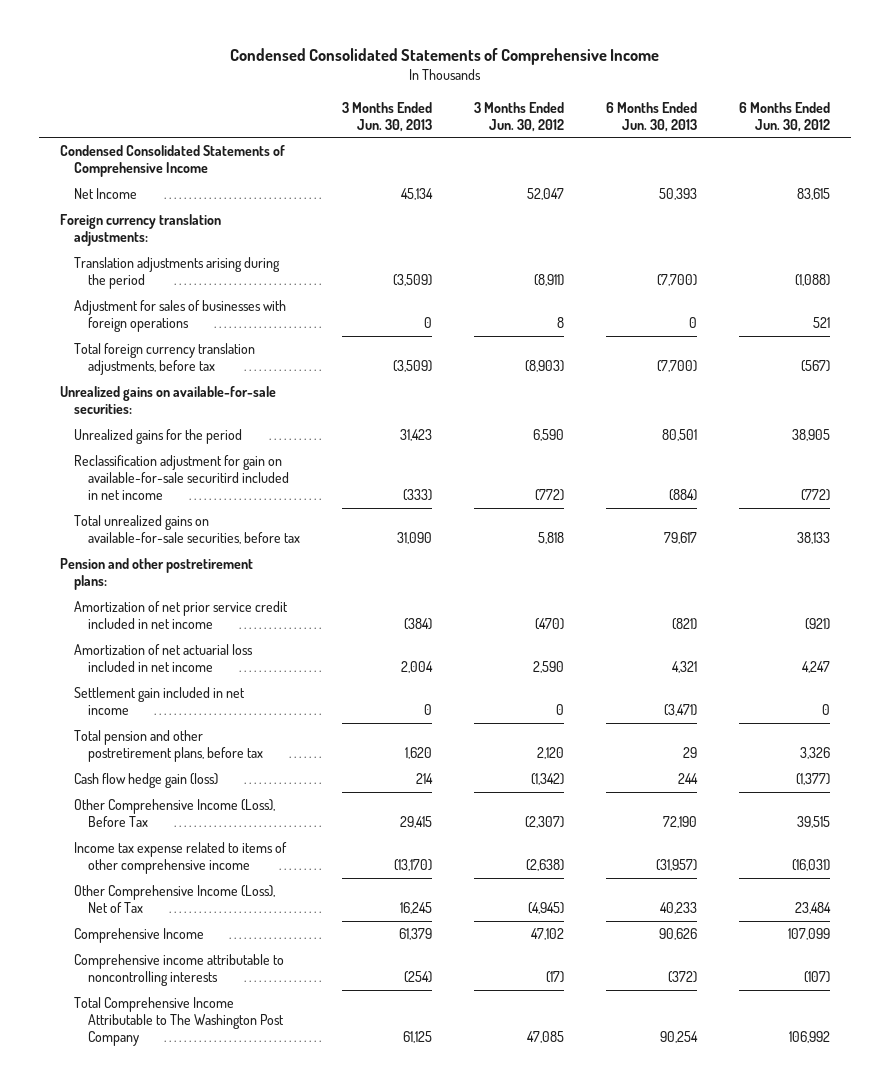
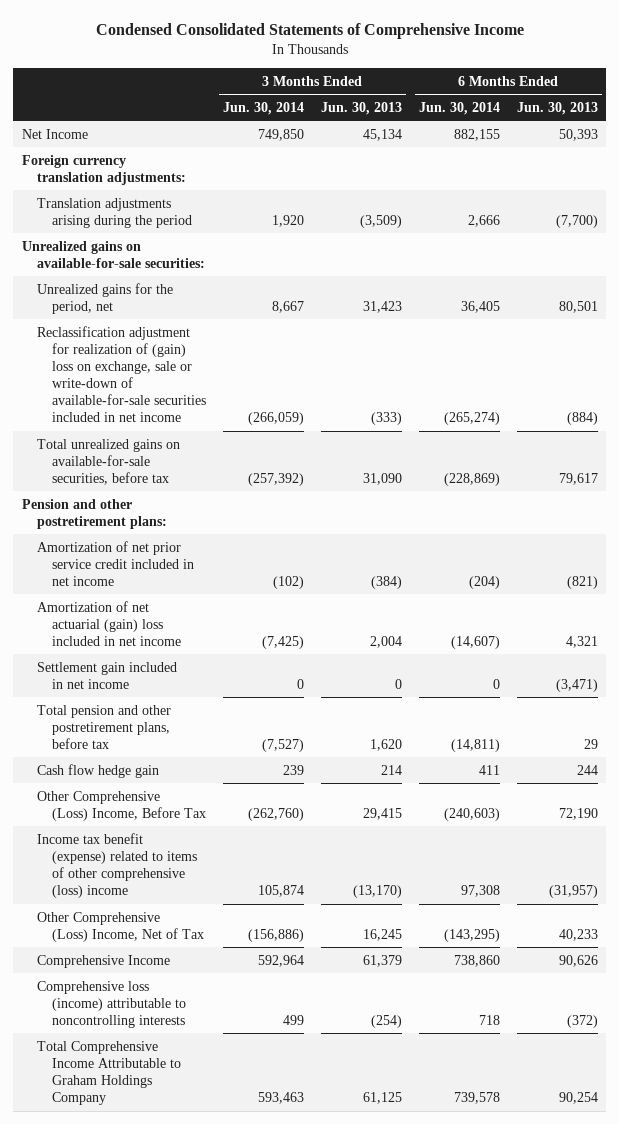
- | 3 Months Ended Jun. 30, 2013 | 3 Months Ended Jun. 30, 2012 | 6 Months Ended Jun. 30, 2013 | 6 Months Ended Jun. 30, 2012
+ | 3 Months Ended Jun. 30, 2014 | 3 Months Ended Jun. 30, 2013 | 6 Months Ended Jun. 30, 2014 | 6 Months Ended Jun. 30, 2013
- Condensed Consolidated Statements of Comprehensive Income
- Adjustment for sales of businesses with foreign operations | 0 | 8 | 0 | 521
- Total foreign currency translation adjustments, before tax | (3,509) | (8,903) | (7,700) | (567)
- Unrealized gains for the period | 31,423 | 6,590 | 80,501 | 38,905
- Reclassification adjustment for gain on available-for-sale securitird included in net income | (333) | (772) | (884) | (772)
+ Unrealized gains for the period, net | 8,667 | 31,423 | 36,405 | 80,501
+ Reclassification adjustment for realization of (gain) loss on exchange, sale or write-down of available-for-sale securities included in net income | (266,059) | (333) | (265,274) | (884)
- Amortization of net actuarial loss included in net income | 2,004 | 2,590 | 4,321 | 4,247
+ Amortization of net actuarial (gain) loss included in net income | (7,425) | 2,004 | (14,607) | 4,321
- Cash flow hedge gain (loss) | 214 | (1,342) | 244 | (1,377)
- Other Comprehensive Income (Loss), Before Tax | 29,415 | (2,307) | 72,190 | 39,515
- Income tax expense related to items of other comprehensive income | (13,170) | (2,638) | (31,957) | (16,031)
- Other Comprehensive Income (Loss), Net of Tax | 16,245 | (4,945) | 40,233 | 23,484
+ Cash flow hedge gain | 239 | 214 | 411 | 244
+ Other Comprehensive (Loss) Income, Before Tax | (262,760) | 29,415 | (240,603) | 72,190
+ Income tax benefit (expense) related to items of other comprehensive (loss) income | 105,874 | (13,170) | 97,308 | (31,957)
+ Other Comprehensive (Loss) Income, Net of Tax | (156,886) | 16,245 | (143,295) | 40,233
- Comprehensive income attributable to noncontrolling interests | (254) | (17) | (372) | (107)
- Total Comprehensive Income Attributable to The Washington Post Company | 61,125 | 47,085 | 90,254 | 106,992
+ Comprehensive loss (income) attributable to noncontrolling interests | 499 | (254) | 718 | (372)
+ Total Comprehensive Income Attributable to Graham Holdings Company | 593,463 | 61,125 | 739,578 | 90,254

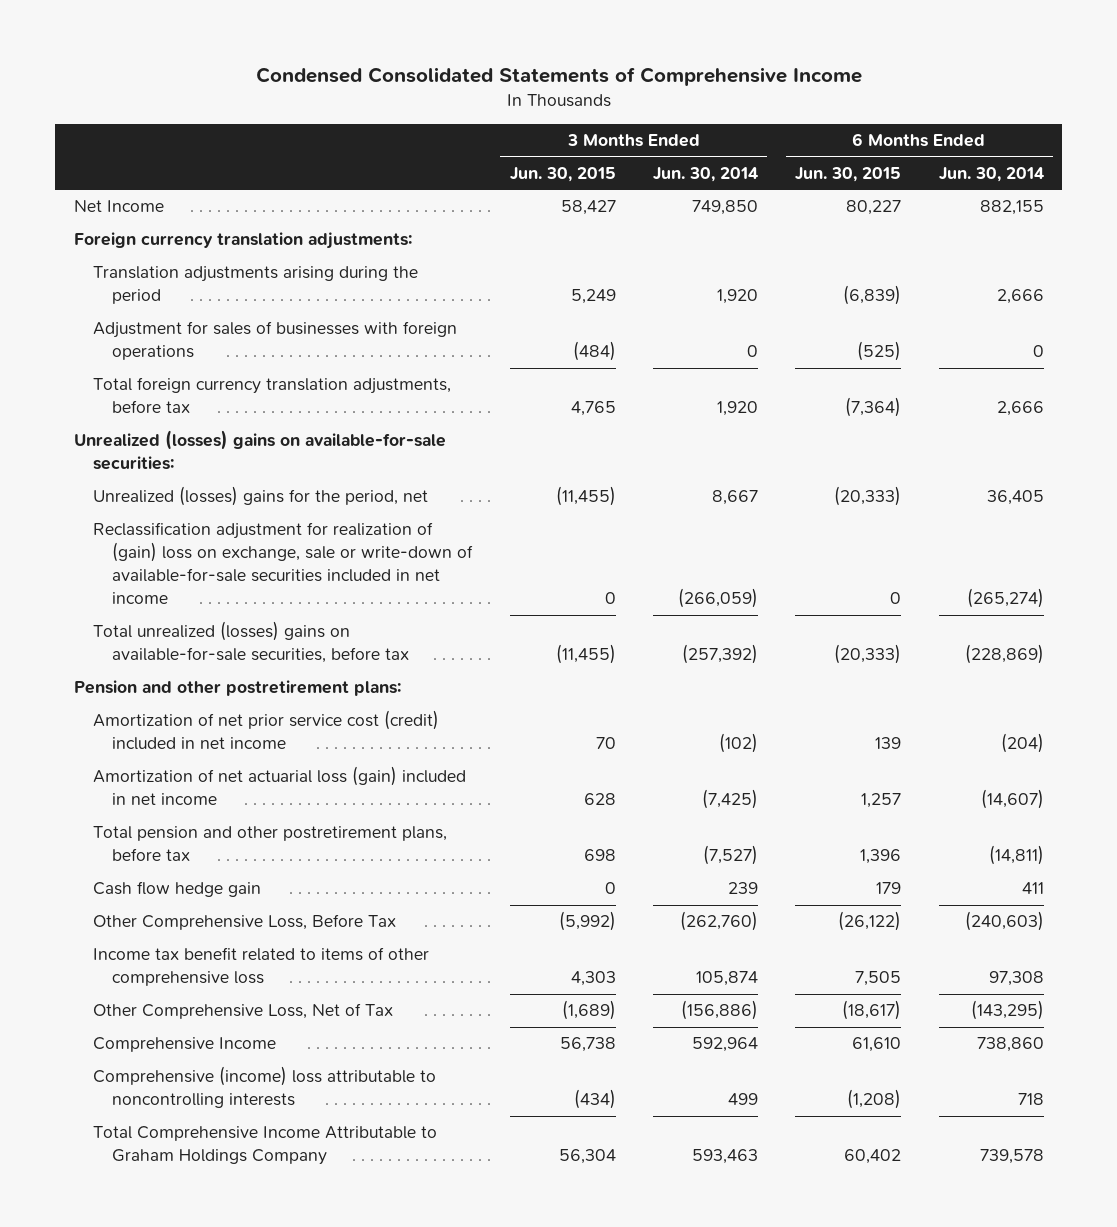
- | 3 Months Ended Jun. 30, 2014 | 3 Months Ended Jun. 30, 2013 | 6 Months Ended Jun. 30, 2014 | 6 Months Ended Jun. 30, 2013
+ | 3 Months Ended Jun. 30, 2015 | 3 Months Ended Jun. 30, 2014 | 6 Months Ended Jun. 30, 2015 | 6 Months Ended Jun. 30, 2014
- Unrealized gains on available-for-sale securities:
- Unrealized gains for the period, net | 8,667 | 31,423 | 36,405 | 80,501
+ Adjustment for sales of businesses with foreign operations | (484) | 0 | (525) | 0
+ Total foreign currency translation adjustments, before tax | 4,765 | 1,920 | (7,364) | 2,666
+ Unrealized (losses) gains on available-for-sale securities:
+ Unrealized (losses) gains for the period, net | (11,455) | 8,667 | (20,333) | 36,405
- Total unrealized gains on available-for-sale securities, before tax | (257,392) | 31,090 | (228,869) | 79,617
+ Total unrealized (losses) gains on available-for-sale securities, before tax | (11,455) | (257,392) | (20,333) | (228,869)
- Amortization of net prior service credit included in net income | (102) | (384) | (204) | (821)
- Amortization of net actuarial (gain) loss included in net income | (7,425) | 2,004 | (14,607) | 4,321
- Settlement gain included in net income | 0 | 0 | 0 | (3,471)
+ Amortization of net prior service cost (credit) included in net income | 70 | (102) | 139 | (204)
+ Amortization of net actuarial loss (gain) included in net income | 628 | (7,425) | 1,257 | (14,607)
- Other Comprehensive (Loss) Income, Before Tax | (262,760) | 29,415 | (240,603) | 72,190
- Income tax benefit (expense) related to items of other comprehensive (loss) income | 105,874 | (13,170) | 97,308 | (31,957)
- Other Comprehensive (Loss) Income, Net of Tax | (156,886) | 16,245 | (143,295) | 40,233
+ Other Comprehensive Loss, Before Tax | (5,992) | (262,760) | (26,122) | (240,603)
+ Income tax benefit related to items of other comprehensive loss | 4,303 | 105,874 | 7,505 | 97,308
+ Other Comprehensive Loss, Net of Tax | (1,689) | (156,886) | (18,617) | (143,295)
- Comprehensive loss (income) attributable to noncontrolling interests | 499 | (254) | 718 | (372)
+ Comprehensive (income) loss attributable to noncontrolling interests | (434) | 499 | (1,208) | 718

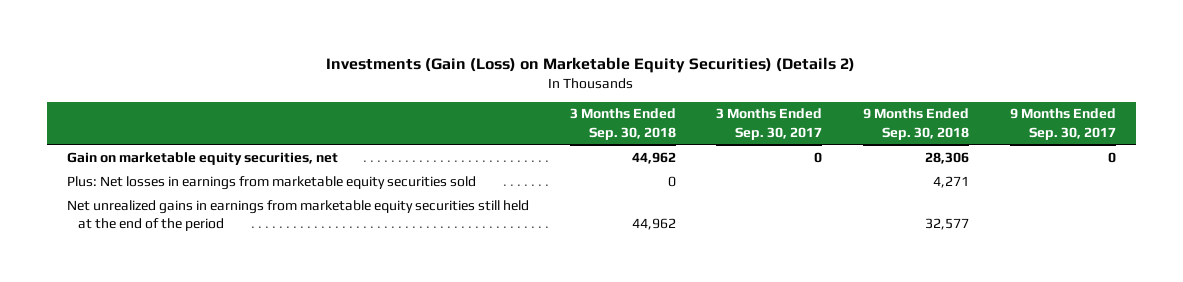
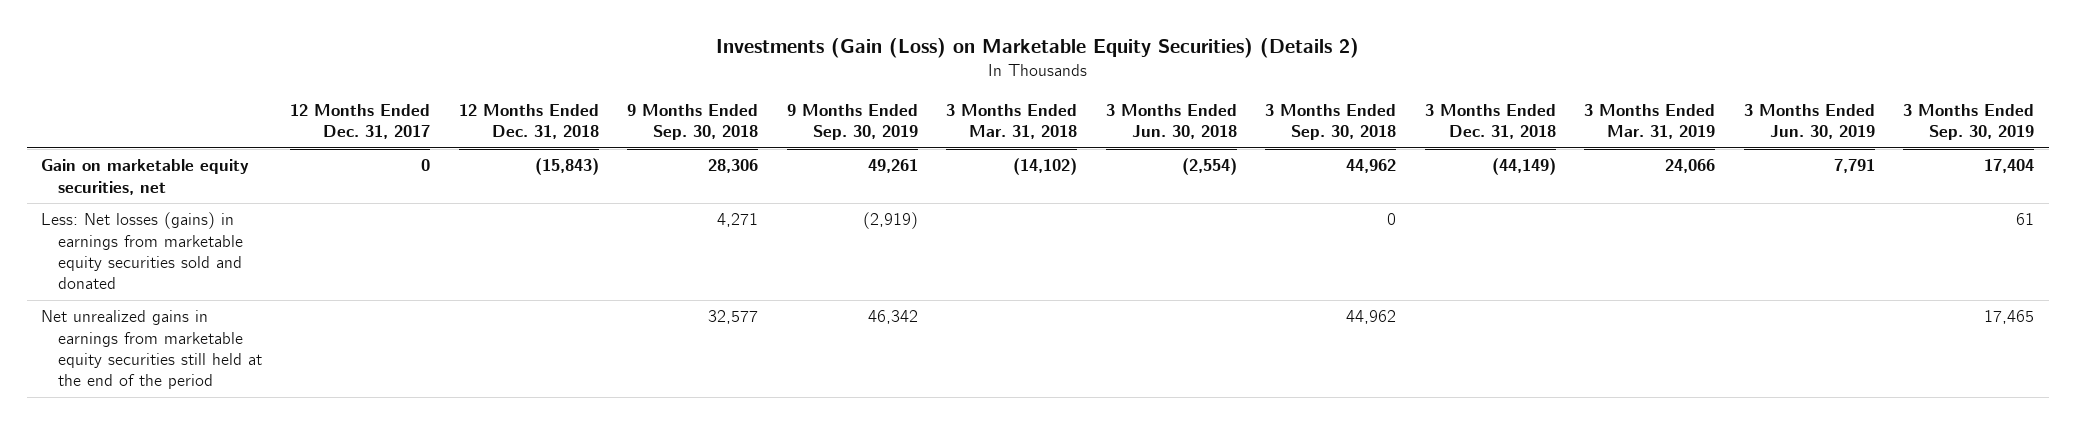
- | 3 Months Ended Sep. 30, 2018 | 3 Months Ended Sep. 30, 2017 | 9 Months Ended Sep. 30, 2018 | 9 Months Ended Sep. 30, 2017
+ | 12 Months Ended Dec. 31, 2017 | 12 Months Ended Dec. 31, 2018 | 9 Months Ended Sep. 30, 2018 | 9 Months Ended Sep. 30, 2019 | 3 Months Ended Mar. 31, 2018 | 3 Months Ended Jun. 30, 2018 | 3 Months Ended Sep. 30, 2018 | 3 Months Ended Dec. 31, 2018 | 3 Months Ended Mar. 31, 2019 | 3 Months Ended Jun. 30, 2019 | 3 Months Ended Sep. 30, 2019
- Plus: Net losses in earnings from marketable equity securities sold | 0 | | 4,271 |
+ Less: Net losses (gains) in earnings from marketable equity securities sold and donated | | | 4,271 | (2,919) | | | 0 | | | | 61

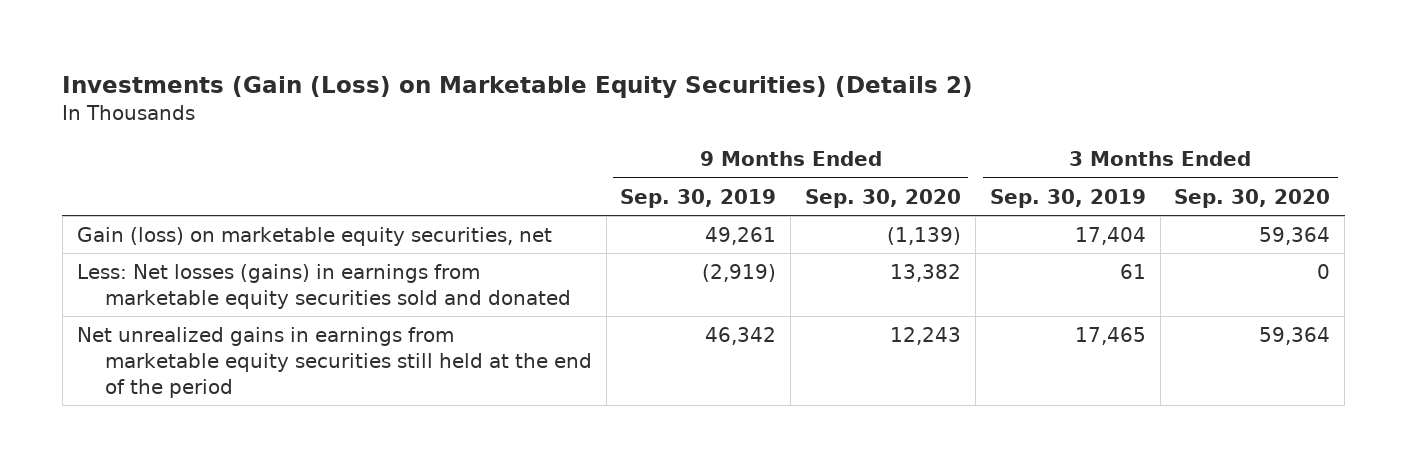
- | 12 Months Ended Dec. 31, 2017 | 12 Months Ended Dec. 31, 2018 | 9 Months Ended Sep. 30, 2018 | 9 Months Ended Sep. 30, 2019 | 3 Months Ended Mar. 31, 2018 | 3 Months Ended Jun. 30, 2018 | 3 Months Ended Sep. 30, 2018 | 3 Months Ended Dec. 31, 2018 | 3 Months Ended Mar. 31, 2019 | 3 Months Ended Jun. 30, 2019 | 3 Months Ended Sep. 30, 2019
+ | 9 Months Ended Sep. 30, 2019 | 9 Months Ended Sep. 30, 2020 | 3 Months Ended Sep. 30, 2019 | 3 Months Ended Sep. 30, 2020
- Gain on marketable equity securities, net | 0 | (15,843) | 28,306 | 49,261 | (14,102) | (2,554) | 44,962 | (44,149) | 24,066 | 7,791 | 17,404
+ Gain (loss) on marketable equity securities, net | 49,261 | (1,139) | 17,404 | 59,364

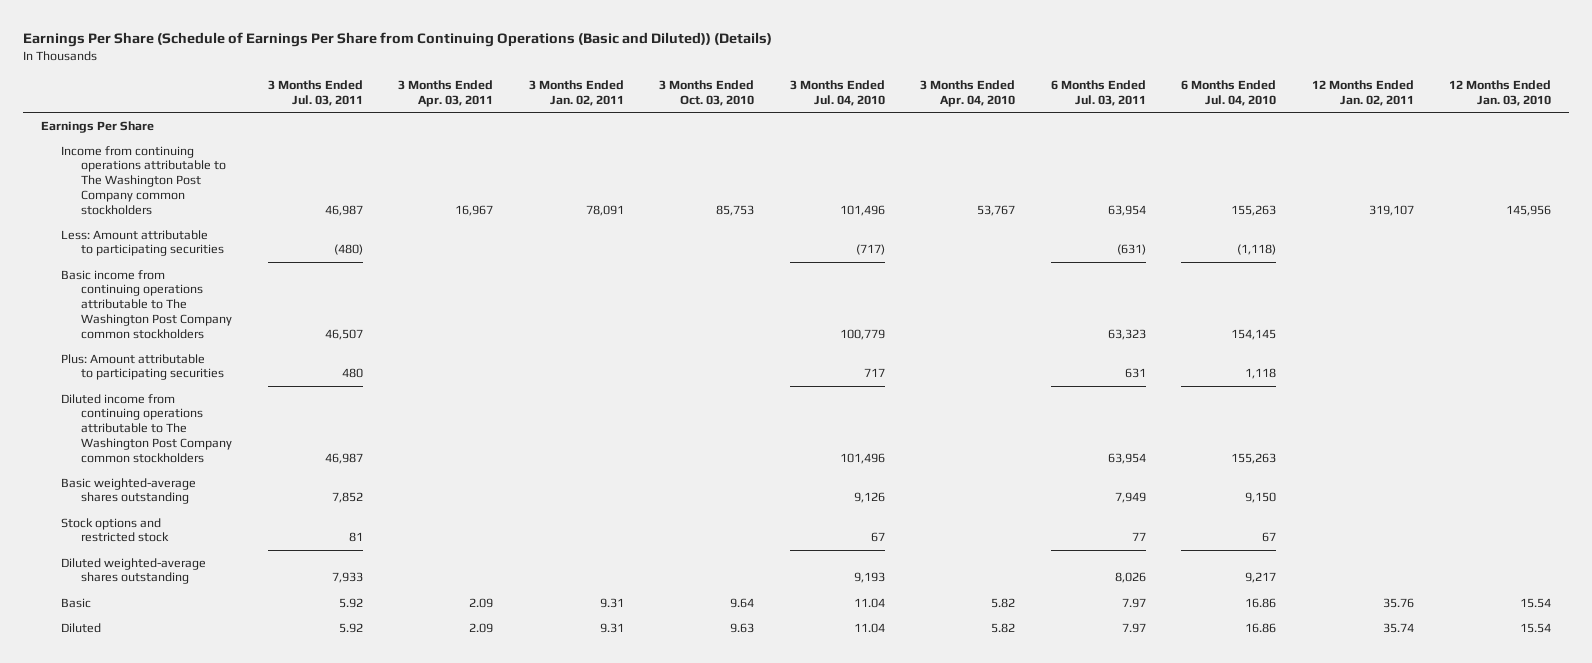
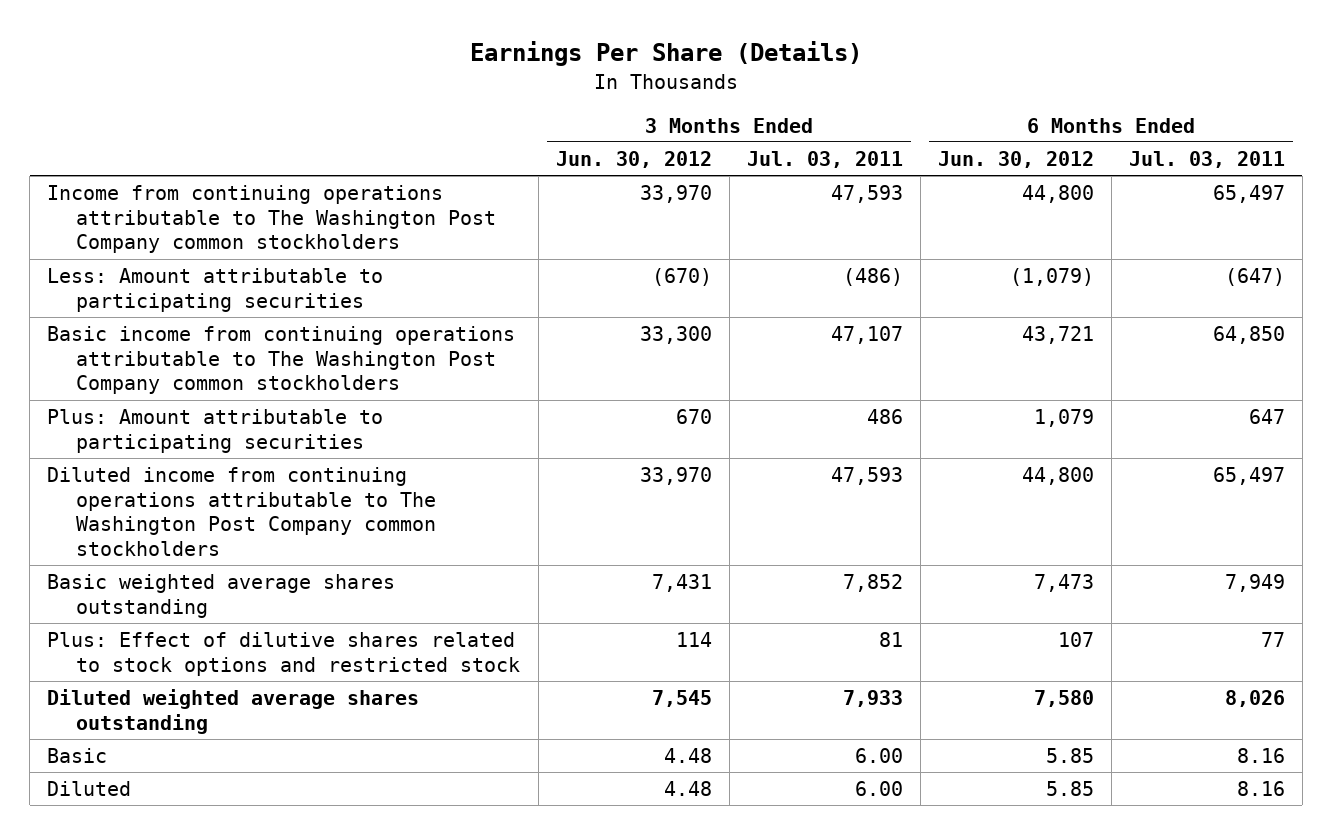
- Earnings Per Share (Schedule of Earnings Per Share from Continuing Operations (Basic and Diluted)) (Details)
+ Earnings Per Share (Details)
- | 3 Months Ended Jul. 03, 2011 | 3 Months Ended Apr. 03, 2011 | 3 Months Ended Jan. 02, 2011 | 3 Months Ended Oct. 03, 2010 | 3 Months Ended Jul. 04, 2010 | 3 Months Ended Apr. 04, 2010 | 6 Months Ended Jul. 03, 2011 | 6 Months Ended Jul. 04, 2010 | 12 Months Ended Jan. 02, 2011 | 12 Months Ended Jan. 03, 2010
+ | 3 Months Ended Jun. 30, 2012 | 3 Months Ended Jul. 03, 2011 | 6 Months Ended Jun. 30, 2012 | 6 Months Ended Jul. 03, 2011
- Earnings Per Share
- Income from continuing operations attributable to The Washington Post Company common stockholders | 46,987 | 16,967 | 78,091 | 85,753 | 101,496 | 53,767 | 63,954 | 155,263 | 319,107 | 145,956
- Less: Amount attributable to participating securities | (480) | | | | (717) | | (631) | (1,118) | |
- Basic income from continuing operations attributable to The Washington Post Company common stockholders | 46,507 | | | | 100,779 | | 63,323 | 154,145 | |
- Plus: Amount attributable to participating securities | 480 | | | | 717 | | 631 | 1,118 | |
- Diluted income from continuing operations attributable to The Washington Post Company common stockholders | 46,987 | | | | 101,496 | | 63,954 | 155,263 | |
- Basic weighted-average shares outstanding | 7,852 | | | | 9,126 | | 7,949 | 9,150 | |
- Stock options and restricted stock | 81 | | | | 67 | | 77 | 67 | |
- Diluted weighted-average shares outstanding | 7,933 | | | | 9,193 | | 8,026 | 9,217 | |
- Basic | 5.92 | 2.09 | 9.31 | 9.64 | 11.04 | 5.82 | 7.97 | 16.86 | 35.76 | 15.54
- Diluted | 5.92 | 2.09 | 9.31 | 9.63 | 11.04 | 5.82 | 7.97 | 16.86 | 35.74 | 15.54
+ Income from continuing operations attributable to The Washington Post Company common stockholders | 33,970 | 47,593 | 44,800 | 65,497
+ Less: Amount attributable to participating securities | (670) | (486) | (1,079) | (647)
+ Basic income from continuing operations attributable to The Washington Post Company common stockholders | 33,300 | 47,107 | 43,721 | 64,850
+ Plus: Amount attributable to participating securities | 670 | 486 | 1,079 | 647
+ Diluted income from continuing operations attributable to The Washington Post Company common stockholders | 33,970 | 47,593 | 44,800 | 65,497
+ Basic weighted average shares outstanding | 7,431 | 7,852 | 7,473 | 7,949
+ Plus: Effect of dilutive shares related to stock options and restricted stock | 114 | 81 | 107 | 77
+ Diluted weighted average shares outstanding | 7,545 | 7,933 | 7,580 | 8,026
+ Basic | 4.48 | 6.00 | 5.85 | 8.16
+ Diluted | 4.48 | 6.00 | 5.85 | 8.16

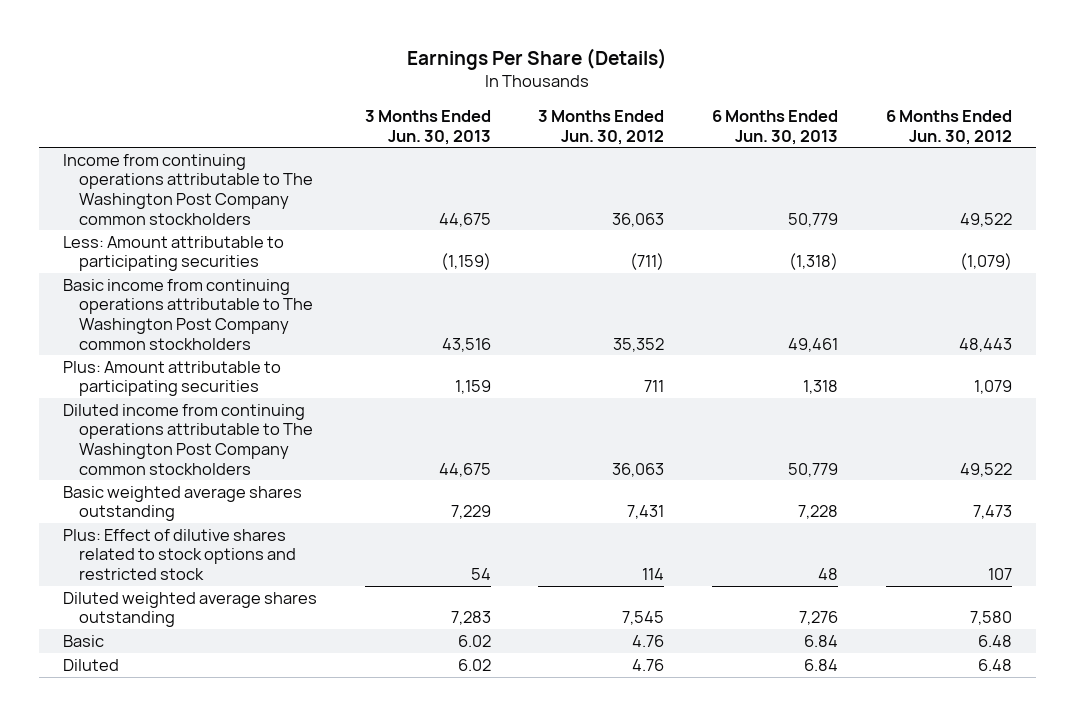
- | 3 Months Ended Jun. 30, 2012 | 3 Months Ended Jul. 03, 2011 | 6 Months Ended Jun. 30, 2012 | 6 Months Ended Jul. 03, 2011
+ | 3 Months Ended Jun. 30, 2013 | 3 Months Ended Jun. 30, 2012 | 6 Months Ended Jun. 30, 2013 | 6 Months Ended Jun. 30, 2012
- Income from continuing operations attributable to The Washington Post Company common stockholders | 33,970 | 47,593 | 44,800 | 65,497
- Less: Amount attributable to participating securities | (670) | (486) | (1,079) | (647)
- Basic income from continuing operations attributable to The Washington Post Company common stockholders | 33,300 | 47,107 | 43,721 | 64,850
- Plus: Amount attributable to participating securities | 670 | 486 | 1,079 | 647
- Diluted income from continuing operations attributable to The Washington Post Company common stockholders | 33,970 | 47,593 | 44,800 | 65,497
+ Income from continuing operations attributable to The Washington Post Company common stockholders | 44,675 | 36,063 | 50,779 | 49,522
+ Less: Amount attributable to participating securities | (1,159) | (711) | (1,318) | (1,079)
+ Basic income from continuing operations attributable to The Washington Post Company common stockholders | 43,516 | 35,352 | 49,461 | 48,443
+ Plus: Amount attributable to participating securities | 1,159 | 711 | 1,318 | 1,079
+ Diluted income from continuing operations attributable to The Washington Post Company common stockholders | 44,675 | 36,063 | 50,779 | 49,522
- Basic | 4.48 | 6.00 | 5.85 | 8.16
- Diluted | 4.48 | 6.00 | 5.85 | 8.16
+ Basic | 6.02 | 4.76 | 6.84 | 6.48
+ Diluted | 6.02 | 4.76 | 6.84 | 6.48

